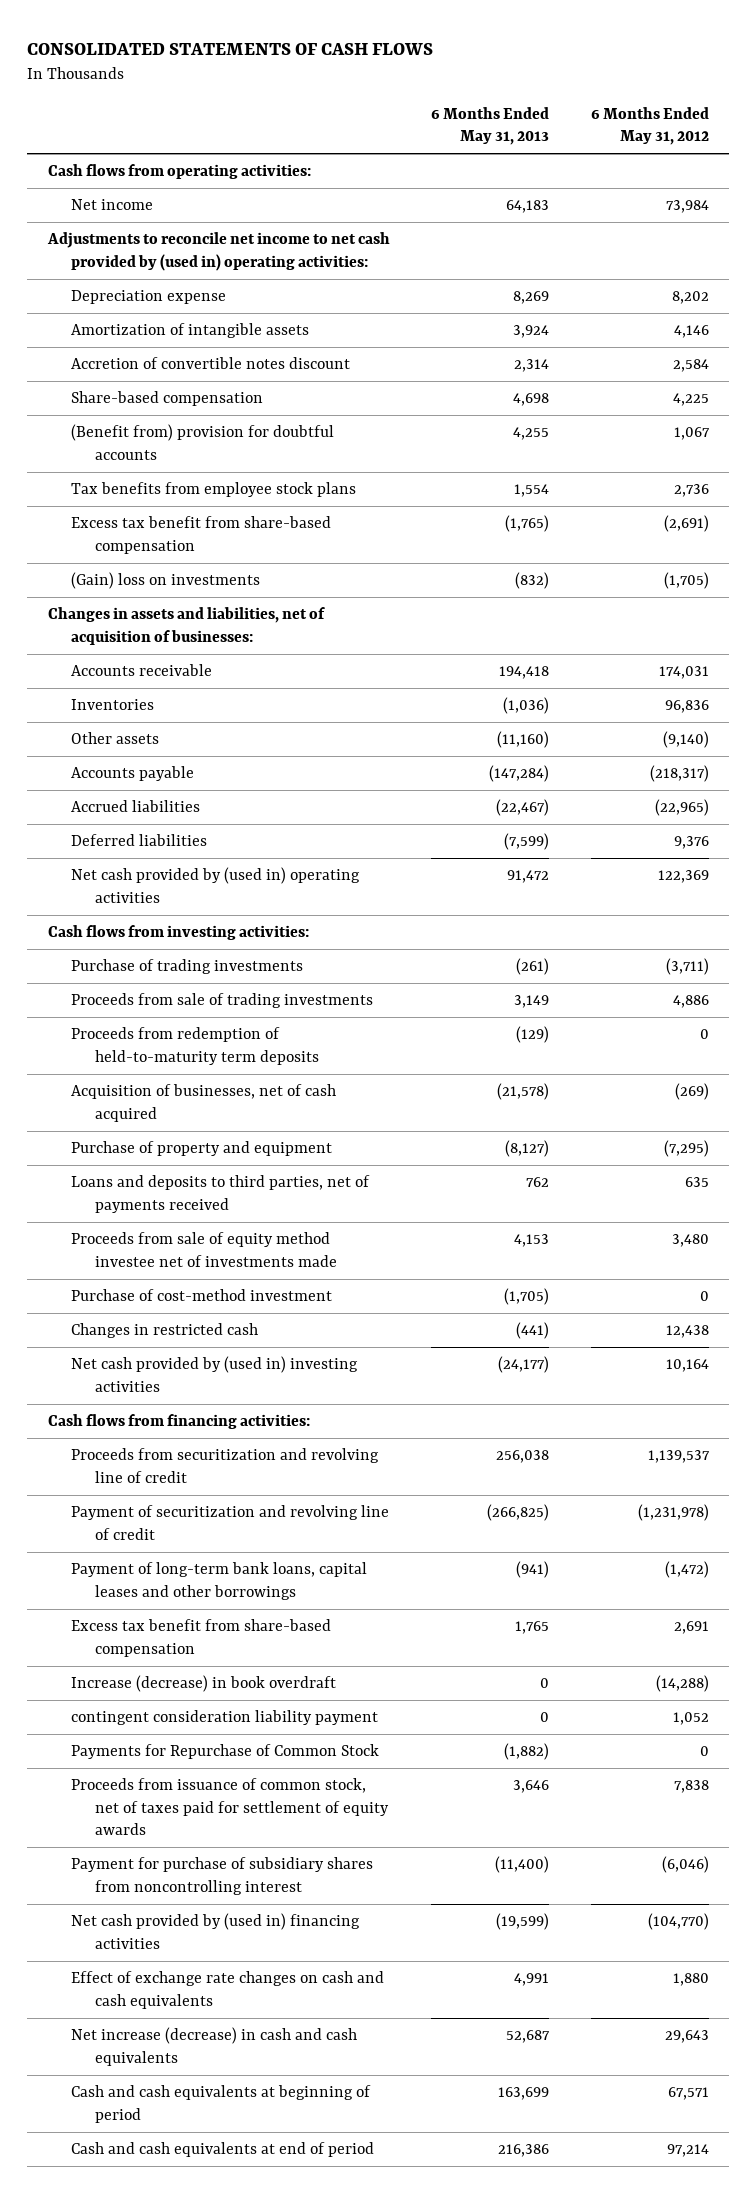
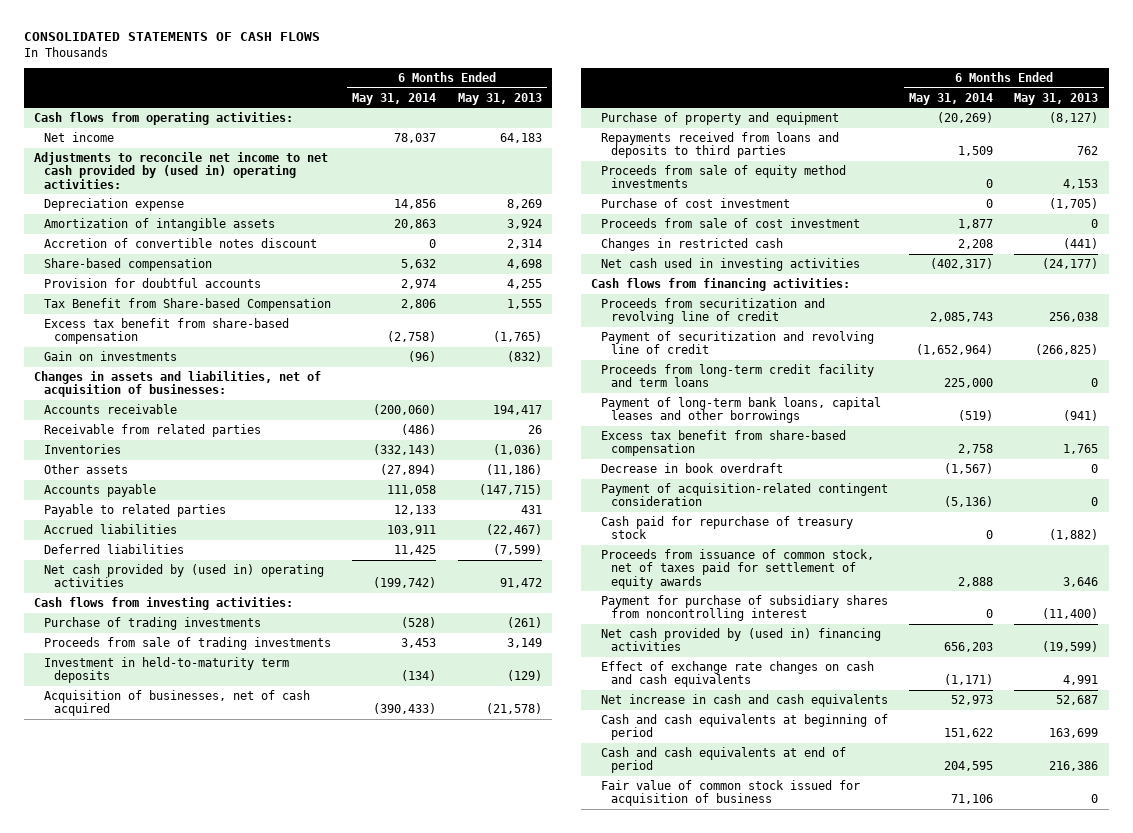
- | 6 Months Ended May 31, 2013 | 6 Months Ended May 31, 2012
+ | 6 Months Ended May 31, 2014 | 6 Months Ended May 31, 2013
- (Benefit from) provision for doubtful accounts | 4,255 | 1,067
- Tax benefits from employee stock plans | 1,554 | 2,736
+ Provision for doubtful accounts | 2,974 | 4,255
+ Tax Benefit from Share-based Compensation | 2,806 | 1,555
- (Gain) loss on investments | (832) | (1,705)
+ Gain on investments | (96) | (832)
- Accounts receivable | 194,418 | 174,031
+ Accounts receivable | (200,060) | 194,417
+ Receivable from related parties | (486) | 26
- Other assets | (11,160) | (9,140)
- Accounts payable | (147,284) | (218,317)
+ Other assets | (27,894) | (11,186)
+ Accounts payable | 111,058 | (147,715)
+ Payable to related parties | 12,133 | 431
- Proceeds from redemption of held-to-maturity term deposits | (129) | 0
+ Investment in held-to-maturity term deposits | (134) | (129)
- Loans and deposits to third parties, net of payments received | 762 | 635
- Proceeds from sale of equity method investee net of investments made | 4,153 | 3,480
- Purchase of cost-method investment | (1,705) | 0
+ Repayments received from loans and deposits to third parties | 1,509 | 762
+ Proceeds from sale of equity method investments | 0 | 4,153
+ Purchase of cost investment | 0 | (1,705)
+ Proceeds from sale of cost investment | 1,877 | 0
- Net cash provided by (used in) investing activities | (24,177) | 10,164
+ Net cash used in investing activities | (402,317) | (24,177)
+ Proceeds from long-term credit facility and term loans | 225,000 | 0
- Increase (decrease) in book overdraft | 0 | (14,288)
- contingent consideration liability payment | 0 | 1,052
- Payments for Repurchase of Common Stock | (1,882) | 0
+ Decrease in book overdraft | (1,567) | 0
+ Payment of acquisition-related contingent consideration | (5,136) | 0
+ Cash paid for repurchase of treasury stock | 0 | (1,882)
- Net increase (decrease) in cash and cash equivalents | 52,687 | 29,643
+ Net increase in cash and cash equivalents | 52,973 | 52,687
+ Fair value of common stock issued for acquisition of business | 71,106 | 0

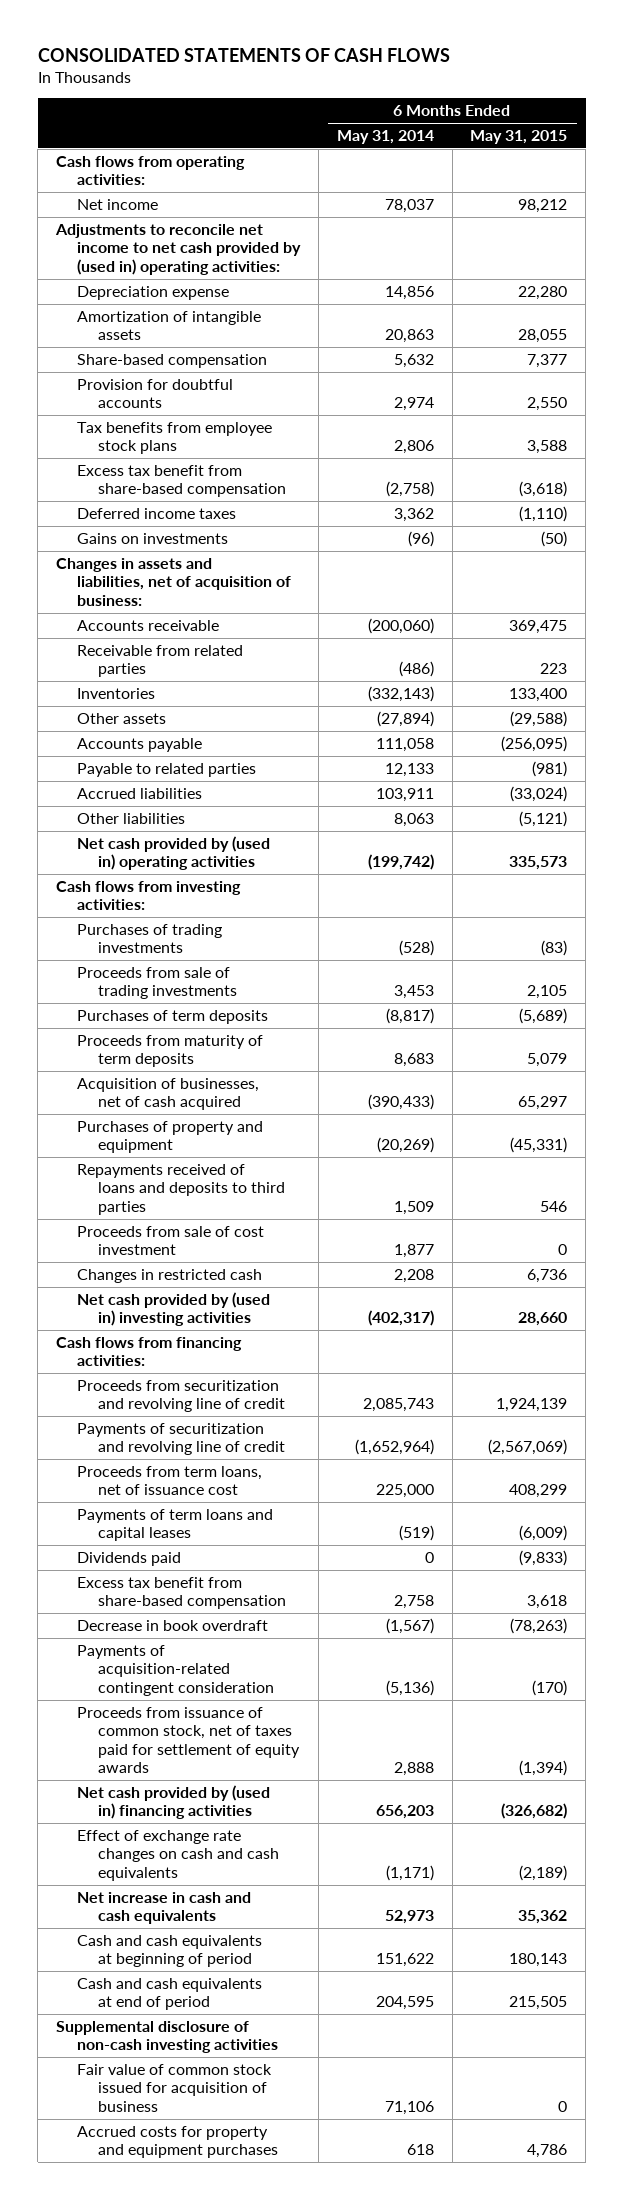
- | 6 Months Ended May 31, 2014 | 6 Months Ended May 31, 2013
+ | 6 Months Ended May 31, 2014 | 6 Months Ended May 31, 2015
- Accretion of convertible notes discount | 0 | 2,314
- Tax Benefit from Share-based Compensation | 2,806 | 1,555
+ Tax benefits from employee stock plans | 2,806 | 3,588
- Gain on investments | (96) | (832)
- Changes in assets and liabilities, net of acquisition of businesses:
+ Deferred income taxes | 3,362 | (1,110)
+ Gains on investments | (96) | (50)
+ Changes in assets and liabilities, net of acquisition of business:
- Deferred liabilities | 11,425 | (7,599)
+ Other liabilities | 8,063 | (5,121)
- Purchase of trading investments | (528) | (261)
+ Purchases of trading investments | (528) | (83)
- Investment in held-to-maturity term deposits | (134) | (129)
+ Purchases of term deposits | (8,817) | (5,689)
+ Proceeds from maturity of term deposits | 8,683 | 5,079
- Purchase of property and equipment | (20,269) | (8,127)
- Repayments received from loans and deposits to third parties | 1,509 | 762
- Proceeds from sale of equity method investments | 0 | 4,153
- Purchase of cost investment | 0 | (1,705)
+ Purchases of property and equipment | (20,269) | (45,331)
+ Repayments received of loans and deposits to third parties | 1,509 | 546
- Net cash used in investing activities | (402,317) | (24,177)
+ Net cash provided by (used in) investing activities | (402,317) | 28,660
- Payment of securitization and revolving line of credit | (1,652,964) | (266,825)
- Proceeds from long-term credit facility and term loans | 225,000 | 0
- Payment of long-term bank loans, capital leases and other borrowings | (519) | (941)
+ Payments of securitization and revolving line of credit | (1,652,964) | (2,567,069)
+ Proceeds from term loans, net of issuance cost | 225,000 | 408,299
+ Payments of term loans and capital leases | (519) | (6,009)
+ Dividends paid | 0 | (9,833)
- Payment of acquisition-related contingent consideration | (5,136) | 0
- Cash paid for repurchase of treasury stock | 0 | (1,882)
+ Payments of acquisition-related contingent consideration | (5,136) | (170)
- Payment for purchase of subsidiary shares from noncontrolling interest | 0 | (11,400)
+ Supplemental disclosure of non-cash investing activities
+ Accrued costs for property and equipment purchases | 618 | 4,786

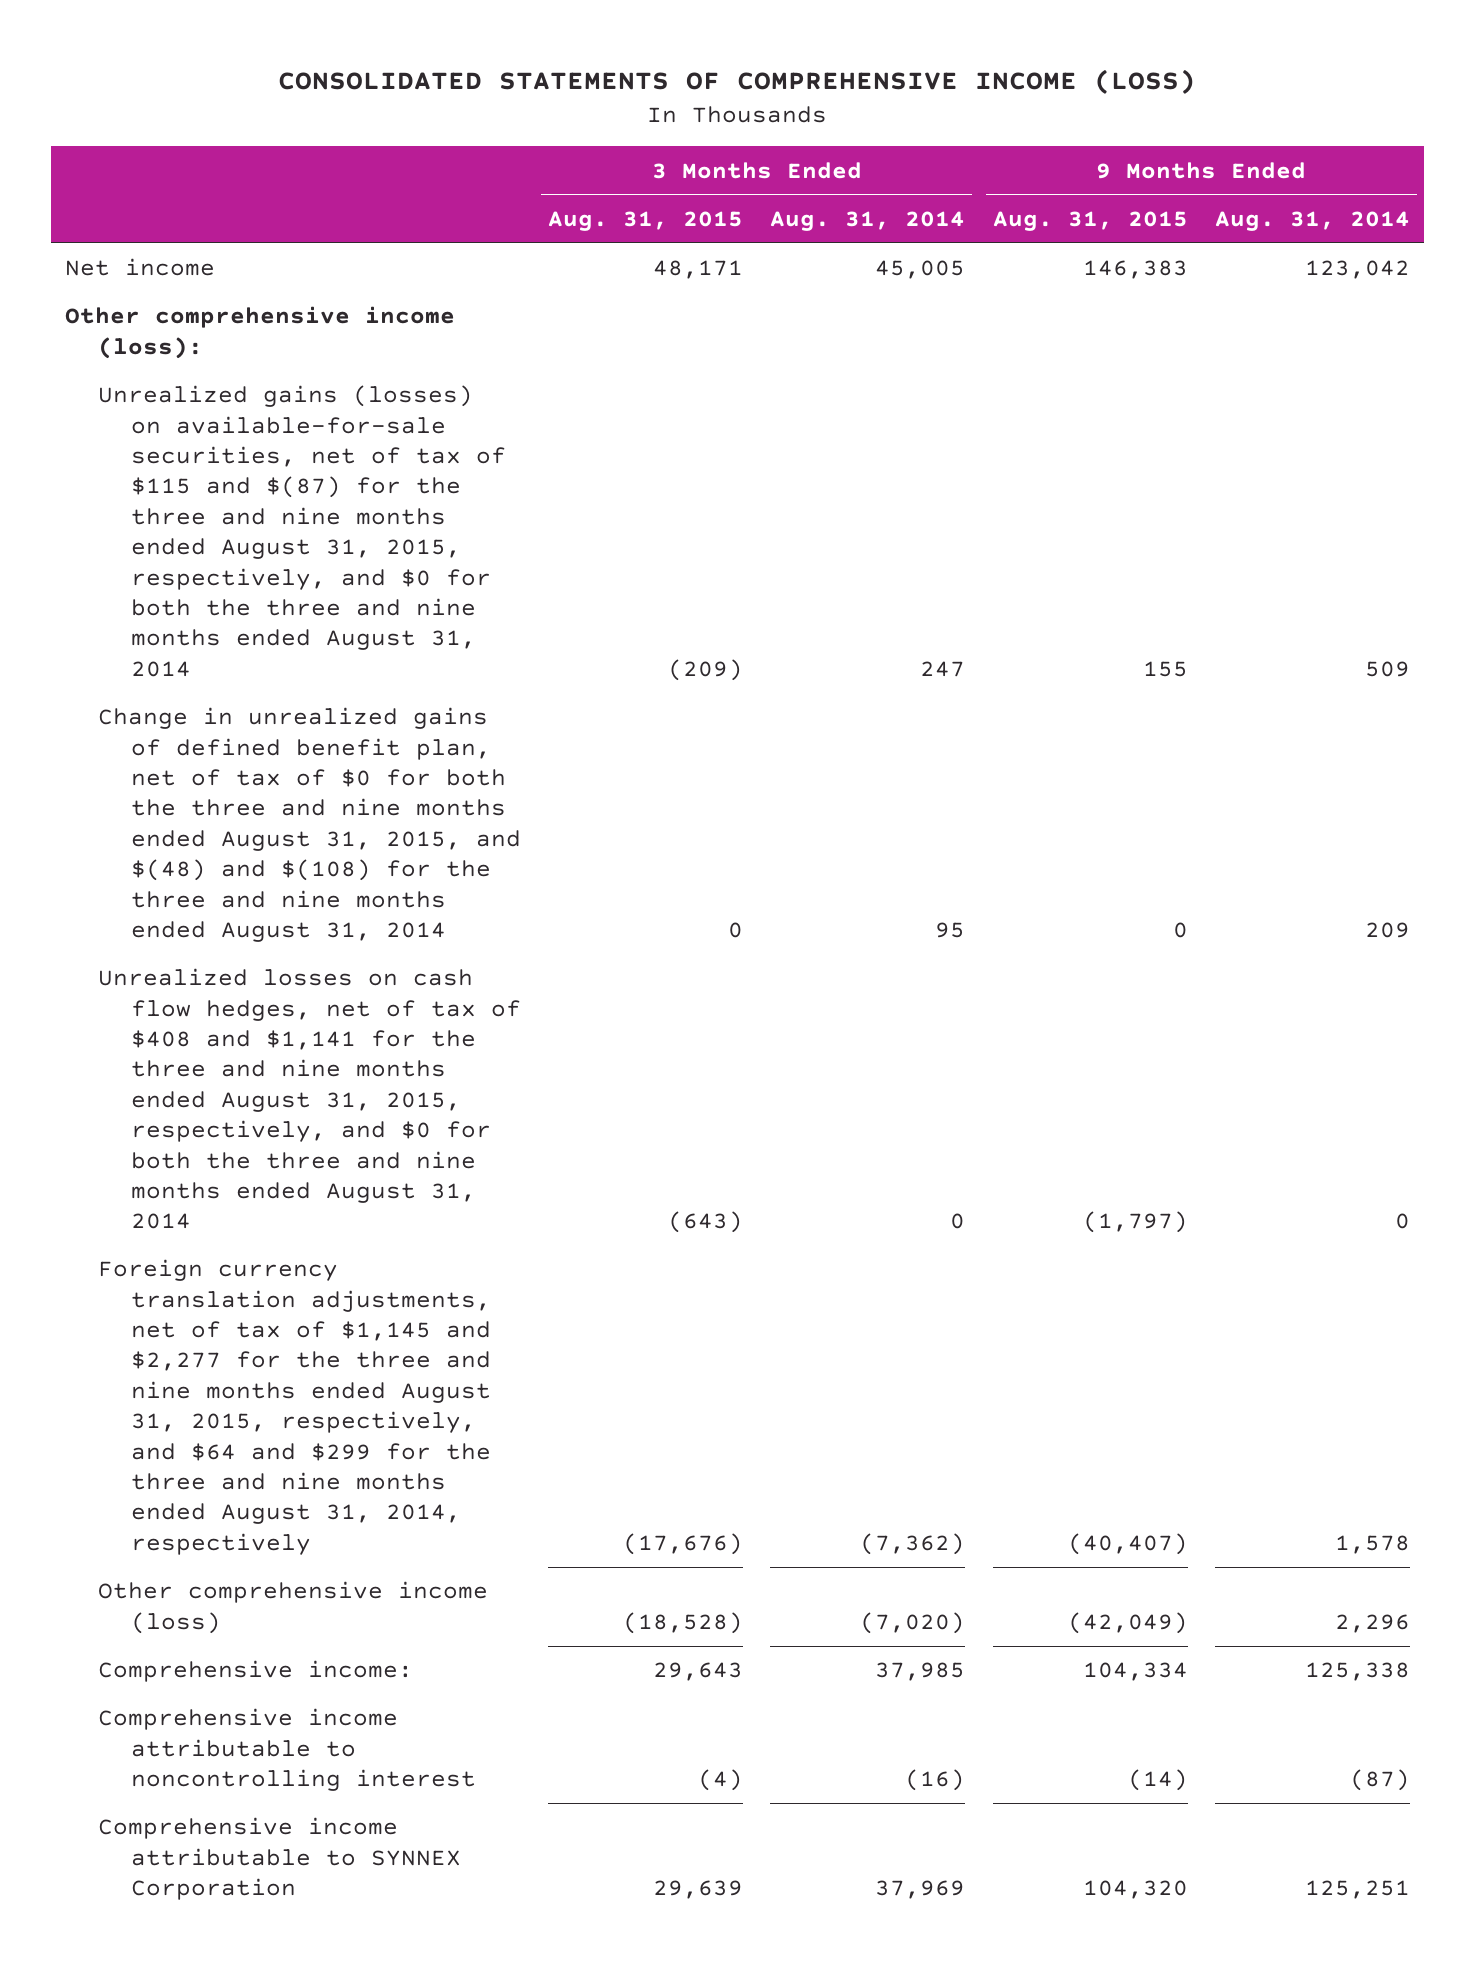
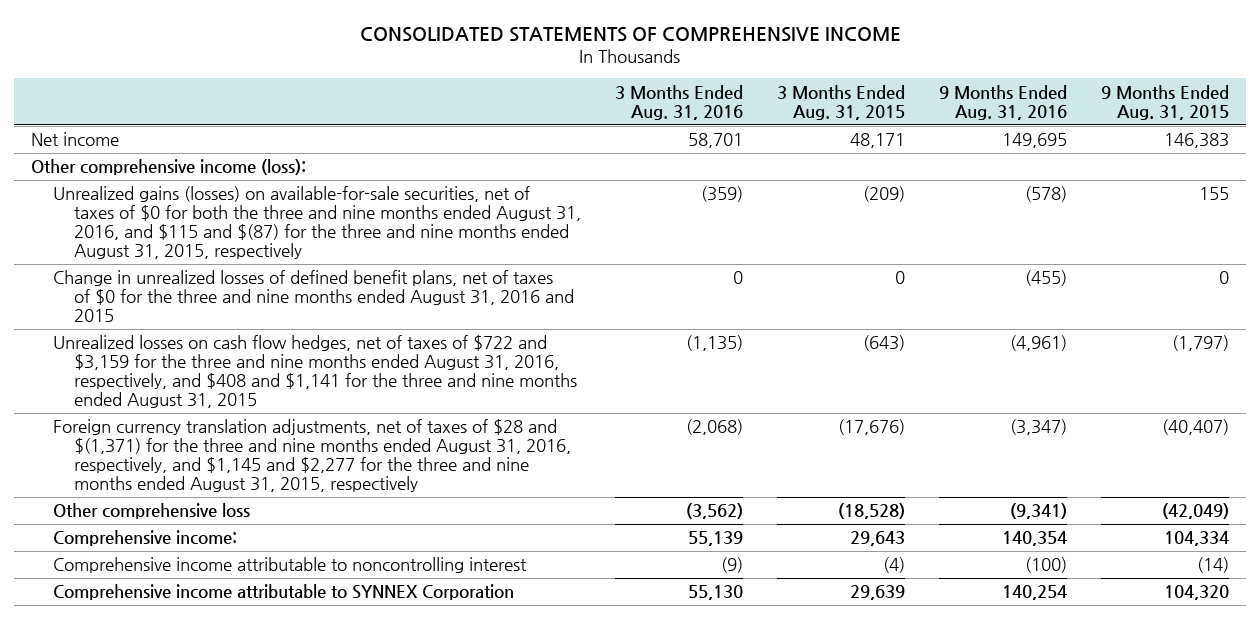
- CONSOLIDATED STATEMENTS OF COMPREHENSIVE INCOME (LOSS)
+ CONSOLIDATED STATEMENTS OF COMPREHENSIVE INCOME
- | 3 Months Ended Aug. 31, 2015 | 3 Months Ended Aug. 31, 2014 | 9 Months Ended Aug. 31, 2015 | 9 Months Ended Aug. 31, 2014
+ | 3 Months Ended Aug. 31, 2016 | 3 Months Ended Aug. 31, 2015 | 9 Months Ended Aug. 31, 2016 | 9 Months Ended Aug. 31, 2015
- Unrealized gains (losses) on available-for-sale securities, net of tax of $115 and $(87) for the three and nine months ended August 31, 2015, respectively, and $0 for both the three and nine months ended August 31, 2014 | (209) | 247 | 155 | 509
- Change in unrealized gains of defined benefit plan, net of tax of $0 for both the three and nine months ended August 31, 2015, and $(48) and $(108) for the three and nine months ended August 31, 2014 | 0 | 95 | 0 | 209
- Unrealized losses on cash flow hedges, net of tax of $408 and $1,141 for the three and nine months ended August 31, 2015, respectively, and $0 for both the three and nine months ended August 31, 2014 | (643) | 0 | (1,797) | 0
- Foreign currency translation adjustments, net of tax of $1,145 and $2,277 for the three and nine months ended August 31, 2015, respectively, and $64 and $299 for the three and nine months ended August 31, 2014, respectively | (17,676) | (7,362) | (40,407) | 1,578
- Other comprehensive income (loss) | (18,528) | (7,020) | (42,049) | 2,296
+ Unrealized gains (losses) on available-for-sale securities, net of taxes of $0 for both the three and nine months ended August 31, 2016, and $115 and $(87) for the three and nine months ended August 31, 2015, respectively | (359) | (209) | (578) | 155
+ Change in unrealized losses of defined benefit plans, net of taxes of $0 for the three and nine months ended August 31, 2016 and 2015 | 0 | 0 | (455) | 0
+ Unrealized losses on cash flow hedges, net of taxes of $722 and $3,159 for the three and nine months ended August 31, 2016, respectively, and $408 and $1,141 for the three and nine months ended August 31, 2015 | (1,135) | (643) | (4,961) | (1,797)
+ Foreign currency translation adjustments, net of taxes of $28 and $(1,371) for the three and nine months ended August 31, 2016, respectively, and $1,145 and $2,277 for the three and nine months ended August 31, 2015, respectively | (2,068) | (17,676) | (3,347) | (40,407)
+ Other comprehensive loss | (3,562) | (18,528) | (9,341) | (42,049)

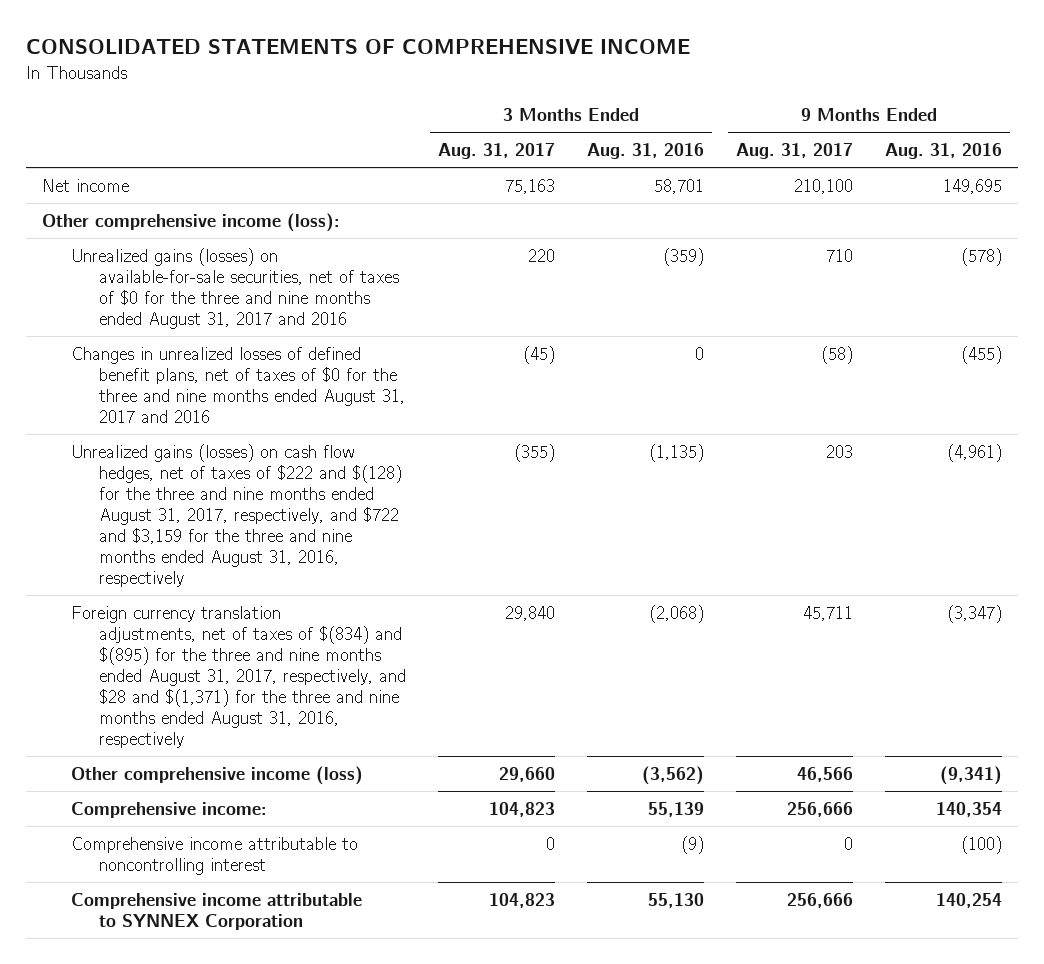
- | 3 Months Ended Aug. 31, 2016 | 3 Months Ended Aug. 31, 2015 | 9 Months Ended Aug. 31, 2016 | 9 Months Ended Aug. 31, 2015
+ | 3 Months Ended Aug. 31, 2017 | 3 Months Ended Aug. 31, 2016 | 9 Months Ended Aug. 31, 2017 | 9 Months Ended Aug. 31, 2016
- Unrealized gains (losses) on available-for-sale securities, net of taxes of $0 for both the three and nine months ended August 31, 2016, and $115 and $(87) for the three and nine months ended August 31, 2015, respectively | (359) | (209) | (578) | 155
- Change in unrealized losses of defined benefit plans, net of taxes of $0 for the three and nine months ended August 31, 2016 and 2015 | 0 | 0 | (455) | 0
- Unrealized losses on cash flow hedges, net of taxes of $722 and $3,159 for the three and nine months ended August 31, 2016, respectively, and $408 and $1,141 for the three and nine months ended August 31, 2015 | (1,135) | (643) | (4,961) | (1,797)
- Foreign currency translation adjustments, net of taxes of $28 and $(1,371) for the three and nine months ended August 31, 2016, respectively, and $1,145 and $2,277 for the three and nine months ended August 31, 2015, respectively | (2,068) | (17,676) | (3,347) | (40,407)
- Other comprehensive loss | (3,562) | (18,528) | (9,341) | (42,049)
+ Unrealized gains (losses) on available-for-sale securities, net of taxes of $0 for the three and nine months ended August 31, 2017 and 2016 | 220 | (359) | 710 | (578)
+ Changes in unrealized losses of defined benefit plans, net of taxes of $0 for the three and nine months ended August 31, 2017 and 2016 | (45) | 0 | (58) | (455)
+ Unrealized gains (losses) on cash flow hedges, net of taxes of $222 and $(128) for the three and nine months ended August 31, 2017, respectively, and $722 and $3,159 for the three and nine months ended August 31, 2016, respectively | (355) | (1,135) | 203 | (4,961)
+ Foreign currency translation adjustments, net of taxes of $(834) and $(895) for the three and nine months ended August 31, 2017, respectively, and $28 and $(1,371) for the three and nine months ended August 31, 2016, respectively | 29,840 | (2,068) | 45,711 | (3,347)
+ Other comprehensive income (loss) | 29,660 | (3,562) | 46,566 | (9,341)

